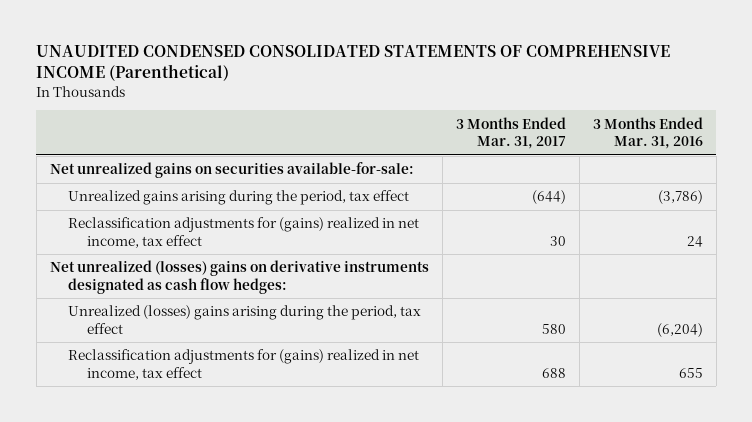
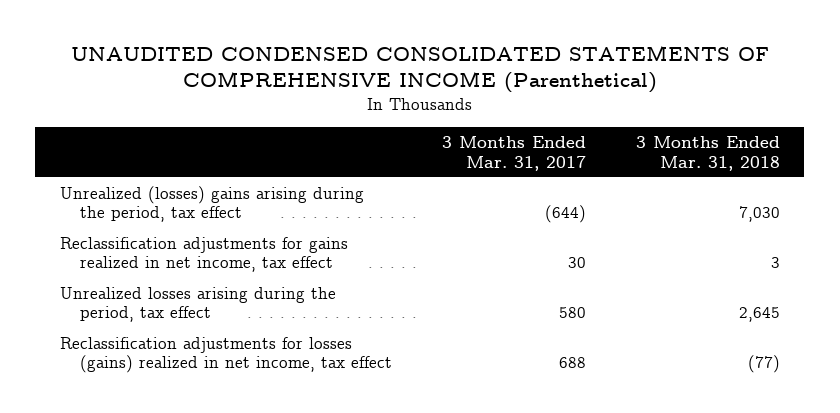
- | 3 Months Ended Mar. 31, 2017 | 3 Months Ended Mar. 31, 2016
+ | 3 Months Ended Mar. 31, 2017 | 3 Months Ended Mar. 31, 2018
- Net unrealized gains on securities available-for-sale:
- Unrealized gains arising during the period, tax effect | (644) | (3,786)
- Reclassification adjustments for (gains) realized in net income, tax effect | 30 | 24
- Net unrealized (losses) gains on derivative instruments designated as cash flow hedges:
- Unrealized (losses) gains arising during the period, tax effect | 580 | (6,204)
- Reclassification adjustments for (gains) realized in net income, tax effect | 688 | 655
+ Unrealized (losses) gains arising during the period, tax effect | (644) | 7,030
+ Reclassification adjustments for gains realized in net income, tax effect | 30 | 3
+ Unrealized losses arising during the period, tax effect | 580 | 2,645
+ Reclassification adjustments for losses (gains) realized in net income, tax effect | 688 | (77)

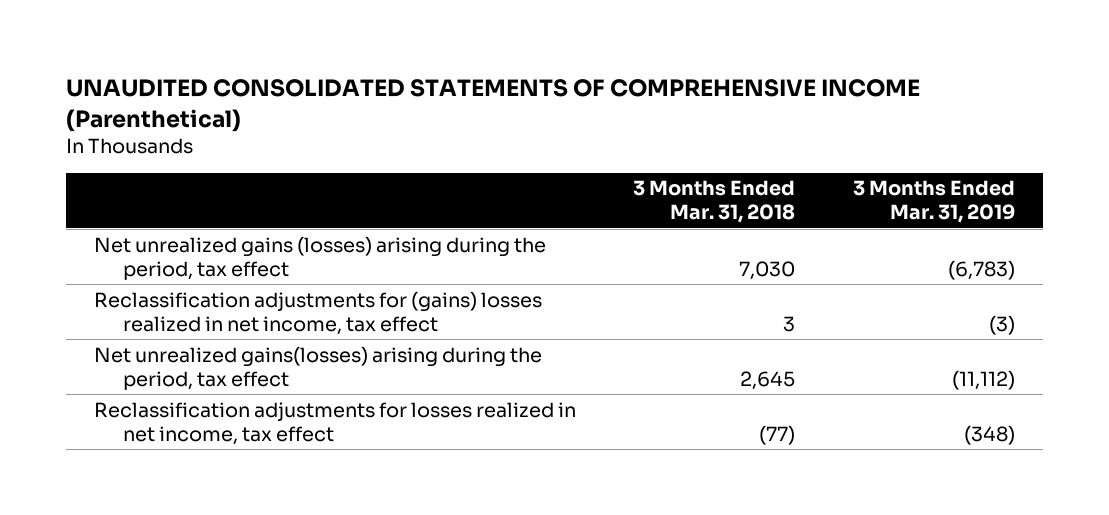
- UNAUDITED CONDENSED CONSOLIDATED STATEMENTS OF COMPREHENSIVE INCOME (Parenthetical)
+ UNAUDITED CONSOLIDATED STATEMENTS OF COMPREHENSIVE INCOME (Parenthetical)
- | 3 Months Ended Mar. 31, 2017 | 3 Months Ended Mar. 31, 2018
+ | 3 Months Ended Mar. 31, 2018 | 3 Months Ended Mar. 31, 2019
- Unrealized (losses) gains arising during the period, tax effect | (644) | 7,030
- Reclassification adjustments for gains realized in net income, tax effect | 30 | 3
- Unrealized losses arising during the period, tax effect | 580 | 2,645
- Reclassification adjustments for losses (gains) realized in net income, tax effect | 688 | (77)
+ Net unrealized gains (losses) arising during the period, tax effect | 7,030 | (6,783)
+ Reclassification adjustments for (gains) losses realized in net income, tax effect | 3 | (3)
+ Net unrealized gains(losses) arising during the period, tax effect | 2,645 | (11,112)
+ Reclassification adjustments for losses realized in net income, tax effect | (77) | (348)

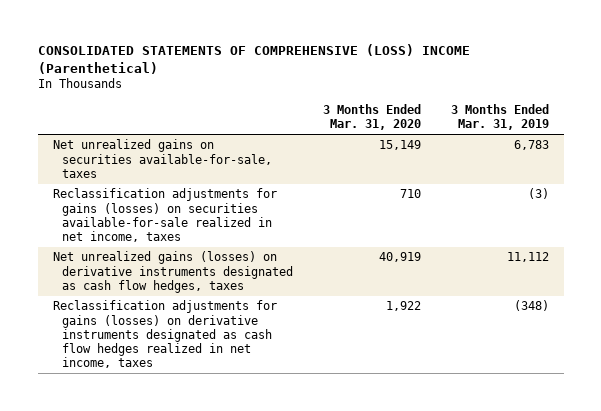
- UNAUDITED CONSOLIDATED STATEMENTS OF COMPREHENSIVE INCOME (Parenthetical)
+ CONSOLIDATED STATEMENTS OF COMPREHENSIVE (LOSS) INCOME (Parenthetical)
- | 3 Months Ended Mar. 31, 2018 | 3 Months Ended Mar. 31, 2019
+ | 3 Months Ended Mar. 31, 2020 | 3 Months Ended Mar. 31, 2019
- Net unrealized gains (losses) arising during the period, tax effect | 7,030 | (6,783)
- Reclassification adjustments for (gains) losses realized in net income, tax effect | 3 | (3)
- Net unrealized gains(losses) arising during the period, tax effect | 2,645 | (11,112)
- Reclassification adjustments for losses realized in net income, tax effect | (77) | (348)
+ Net unrealized gains on securities available-for-sale, taxes | 15,149 | 6,783
+ Reclassification adjustments for gains (losses) on securities available-for-sale realized in net income, taxes | 710 | (3)
+ Net unrealized gains (losses) on derivative instruments designated as cash flow hedges, taxes | 40,919 | 11,112
+ Reclassification adjustments for gains (losses) on derivative instruments designated as cash flow hedges realized in net income, taxes | 1,922 | (348)

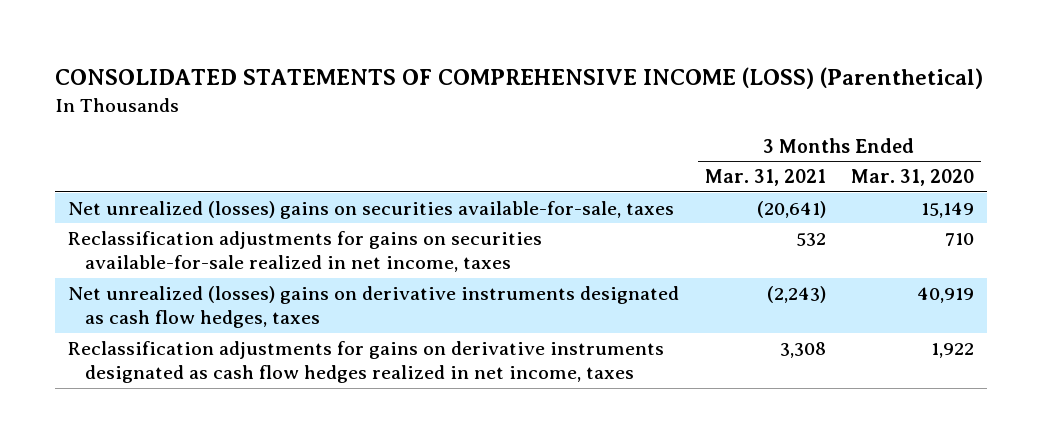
- CONSOLIDATED STATEMENTS OF COMPREHENSIVE (LOSS) INCOME (Parenthetical)
+ CONSOLIDATED STATEMENTS OF COMPREHENSIVE INCOME (LOSS) (Parenthetical)
- | 3 Months Ended Mar. 31, 2020 | 3 Months Ended Mar. 31, 2019
+ | 3 Months Ended Mar. 31, 2021 | 3 Months Ended Mar. 31, 2020
- Net unrealized gains on securities available-for-sale, taxes | 15,149 | 6,783
- Reclassification adjustments for gains (losses) on securities available-for-sale realized in net income, taxes | 710 | (3)
- Net unrealized gains (losses) on derivative instruments designated as cash flow hedges, taxes | 40,919 | 11,112
- Reclassification adjustments for gains (losses) on derivative instruments designated as cash flow hedges realized in net income, taxes | 1,922 | (348)
+ Net unrealized (losses) gains on securities available-for-sale, taxes | (20,641) | 15,149
+ Reclassification adjustments for gains on securities available-for-sale realized in net income, taxes | 532 | 710
+ Net unrealized (losses) gains on derivative instruments designated as cash flow hedges, taxes | (2,243) | 40,919
+ Reclassification adjustments for gains on derivative instruments designated as cash flow hedges realized in net income, taxes | 3,308 | 1,922

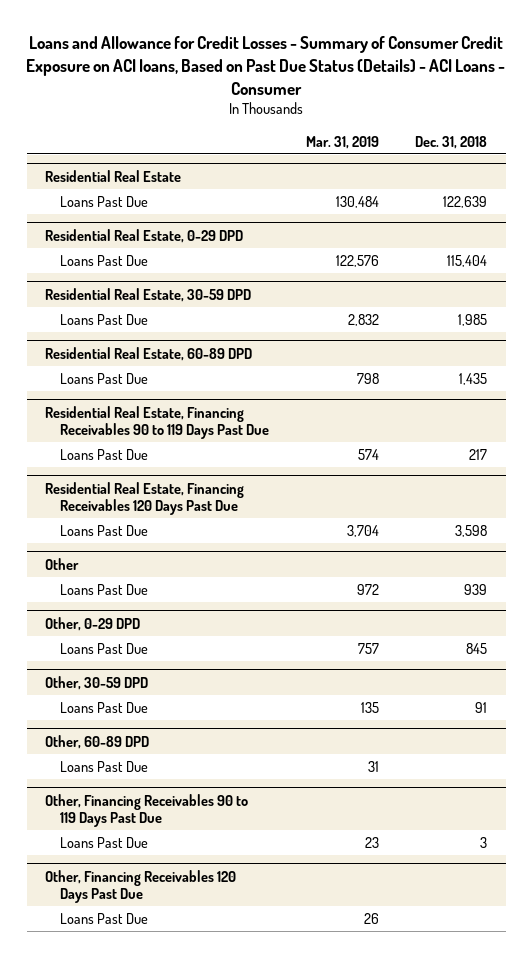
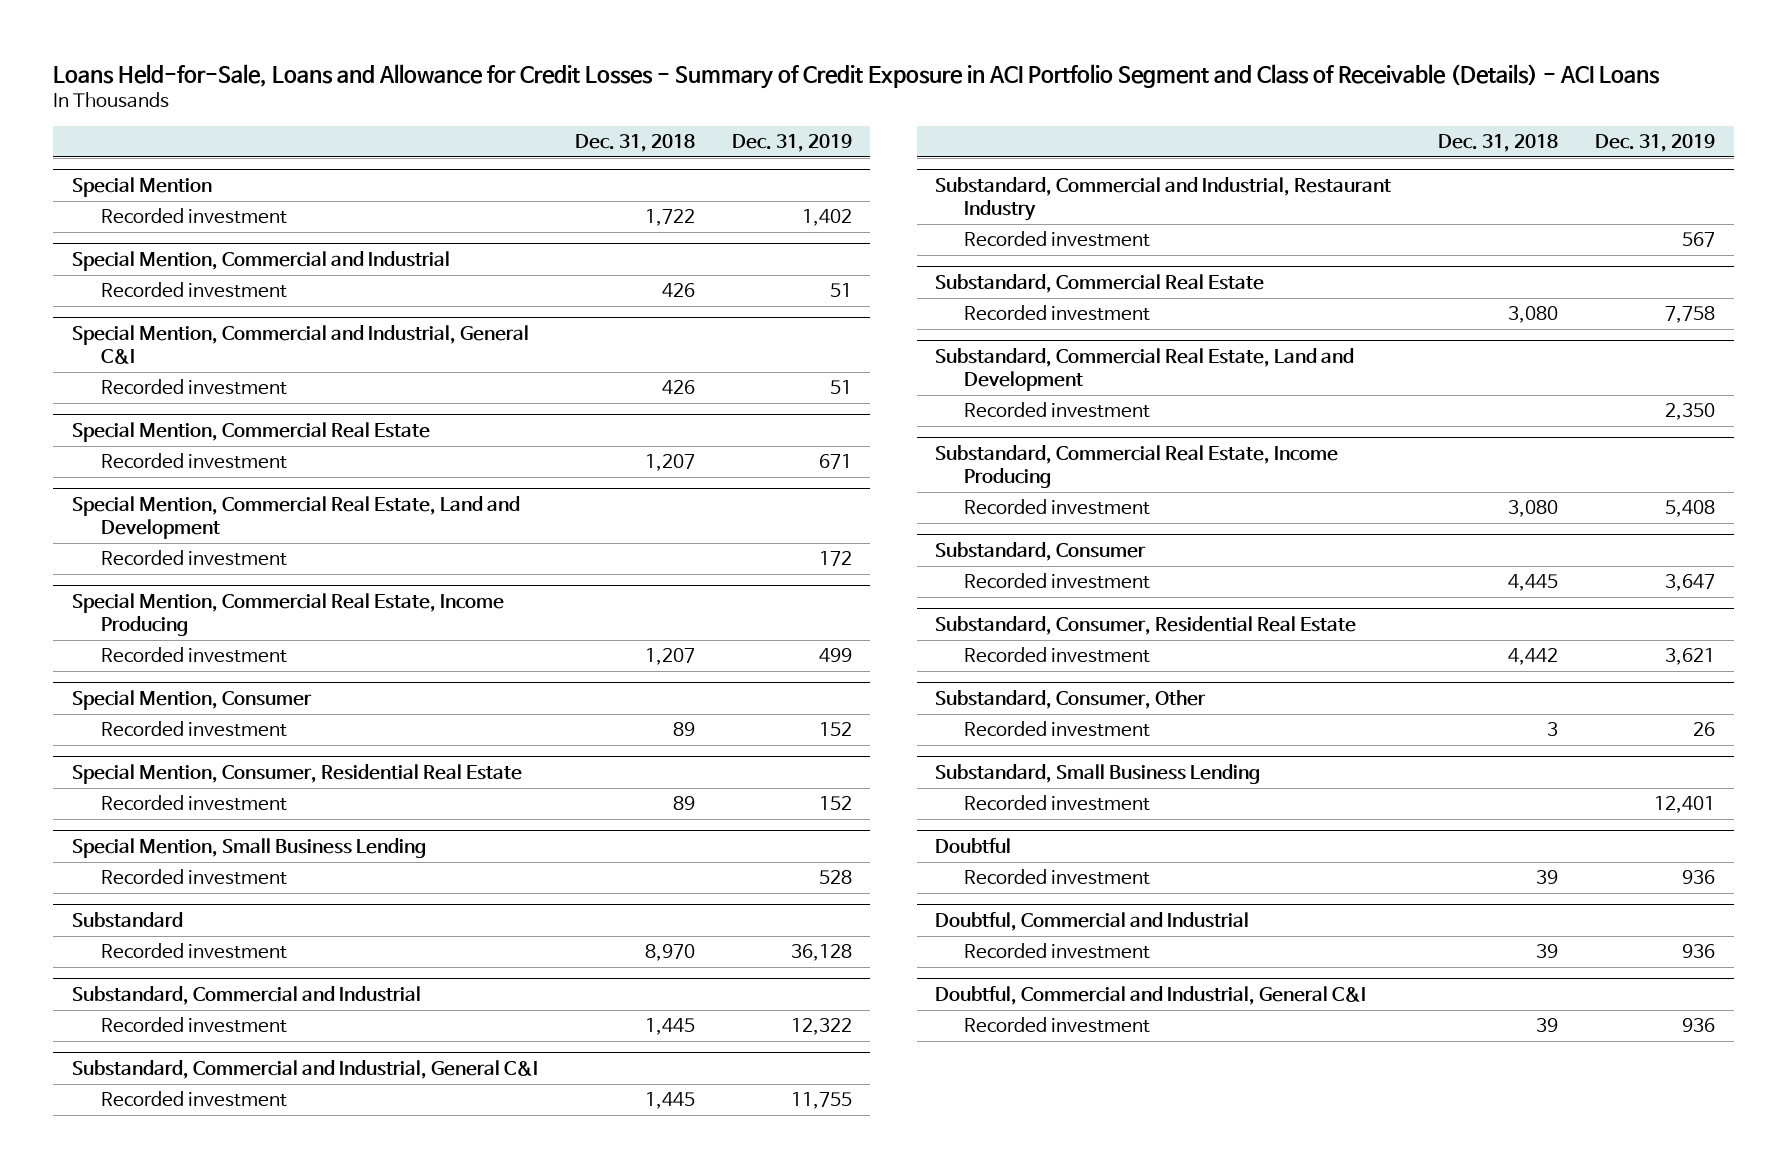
- Loans and Allowance for Credit Losses - Summary of Consumer Credit Exposure on ACI loans, Based on Past Due Status (Details) - ACI Loans - Consumer
+ Loans Held-for-Sale, Loans and Allowance for Credit Losses - Summary of Credit Exposure in ACI Portfolio Segment and Class of Receivable (Details) - ACI Loans
- | Mar. 31, 2019 | Dec. 31, 2018
+ | Dec. 31, 2018 | Dec. 31, 2019
- Residential Real Estate
- Loans Past Due | 130,484 | 122,639
- Residential Real Estate, 0-29 DPD
- Loans Past Due | 122,576 | 115,404
- Residential Real Estate, 30-59 DPD
- Loans Past Due | 2,832 | 1,985
- Residential Real Estate, 60-89 DPD
- Loans Past Due | 798 | 1,435
- Residential Real Estate, Financing Receivables 90 to 119 Days Past Due
- Loans Past Due | 574 | 217
- Residential Real Estate, Financing Receivables 120 Days Past Due
- Loans Past Due | 3,704 | 3,598
- Other
- Loans Past Due | 972 | 939
- Other, 0-29 DPD
- Loans Past Due | 757 | 845
- Other, 30-59 DPD
- Loans Past Due | 135 | 91
- Other, 60-89 DPD
- Loans Past Due | 31 |
- Other, Financing Receivables 90 to 119 Days Past Due
- Loans Past Due | 23 | 3
- Other, Financing Receivables 120 Days Past Due
- Loans Past Due | 26 |
+ Special Mention
+ Recorded investment | 1,722 | 1,402
+ Special Mention, Commercial and Industrial
+ Recorded investment | 426 | 51
+ Special Mention, Commercial and Industrial, General C&I
+ Recorded investment | 426 | 51
+ Special Mention, Commercial Real Estate
+ Recorded investment | 1,207 | 671
+ Special Mention, Commercial Real Estate, Land and Development
+ Recorded investment | | 172
+ Special Mention, Commercial Real Estate, Income Producing
+ Recorded investment | 1,207 | 499
+ Special Mention, Consumer
+ Recorded investment | 89 | 152
+ Special Mention, Consumer, Residential Real Estate
+ Recorded investment | 89 | 152
+ Special Mention, Small Business Lending
+ Recorded investment | | 528
+ Substandard
+ Recorded investment | 8,970 | 36,128
+ Substandard, Commercial and Industrial
+ Recorded investment | 1,445 | 12,322
+ Substandard, Commercial and Industrial, General C&I
+ Recorded investment | 1,445 | 11,755
+ Substandard, Commercial and Industrial, Restaurant Industry
+ Recorded investment | | 567
+ Substandard, Commercial Real Estate
+ Recorded investment | 3,080 | 7,758
+ Substandard, Commercial Real Estate, Land and Development
+ Recorded investment | | 2,350
+ Substandard, Commercial Real Estate, Income Producing
+ Recorded investment | 3,080 | 5,408
+ Substandard, Consumer
+ Recorded investment | 4,445 | 3,647
+ Substandard, Consumer, Residential Real Estate
+ Recorded investment | 4,442 | 3,621
+ Substandard, Consumer, Other
+ Recorded investment | 3 | 26
+ Substandard, Small Business Lending
+ Recorded investment | | 12,401
+ Doubtful
+ Recorded investment | 39 | 936
+ Doubtful, Commercial and Industrial
+ Recorded investment | 39 | 936
+ Doubtful, Commercial and Industrial, General C&I
+ Recorded investment | 39 | 936

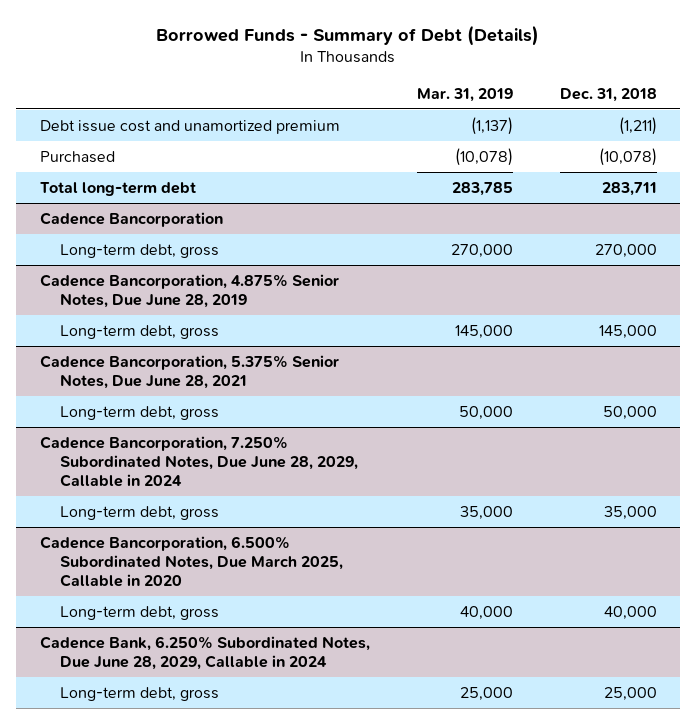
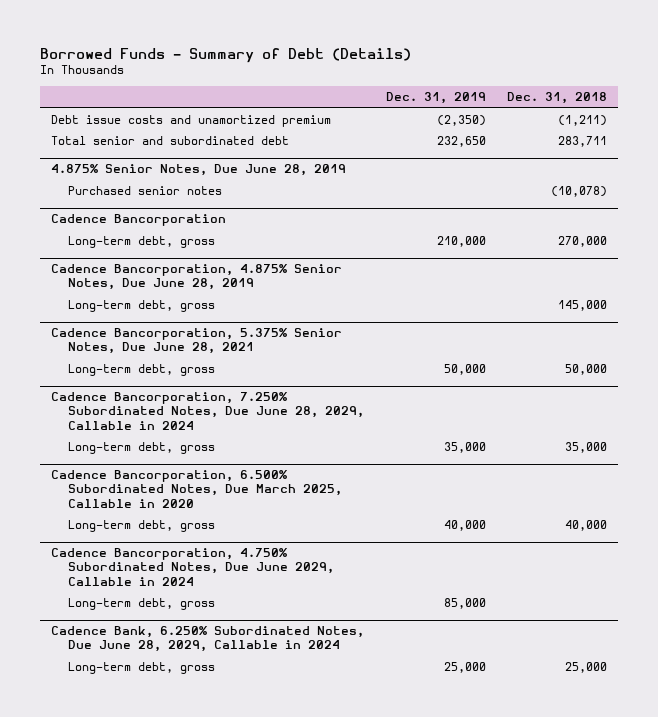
- | Mar. 31, 2019 | Dec. 31, 2018
+ | Dec. 31, 2019 | Dec. 31, 2018
- Debt issue cost and unamortized premium | (1,137) | (1,211)
- Purchased | (10,078) | (10,078)
- Total long-term debt | 283,785 | 283,711
+ Debt issue costs and unamortized premium | (2,350) | (1,211)
+ Total senior and subordinated debt | 232,650 | 283,711
+ 4.875% Senior Notes, Due June 28, 2019
+ Purchased senior notes | | (10,078)
+ Cadence Bancorporation, 4.750% Subordinated Notes, Due June 2029, Callable in 2024
+ Long-term debt, gross | 85,000 |

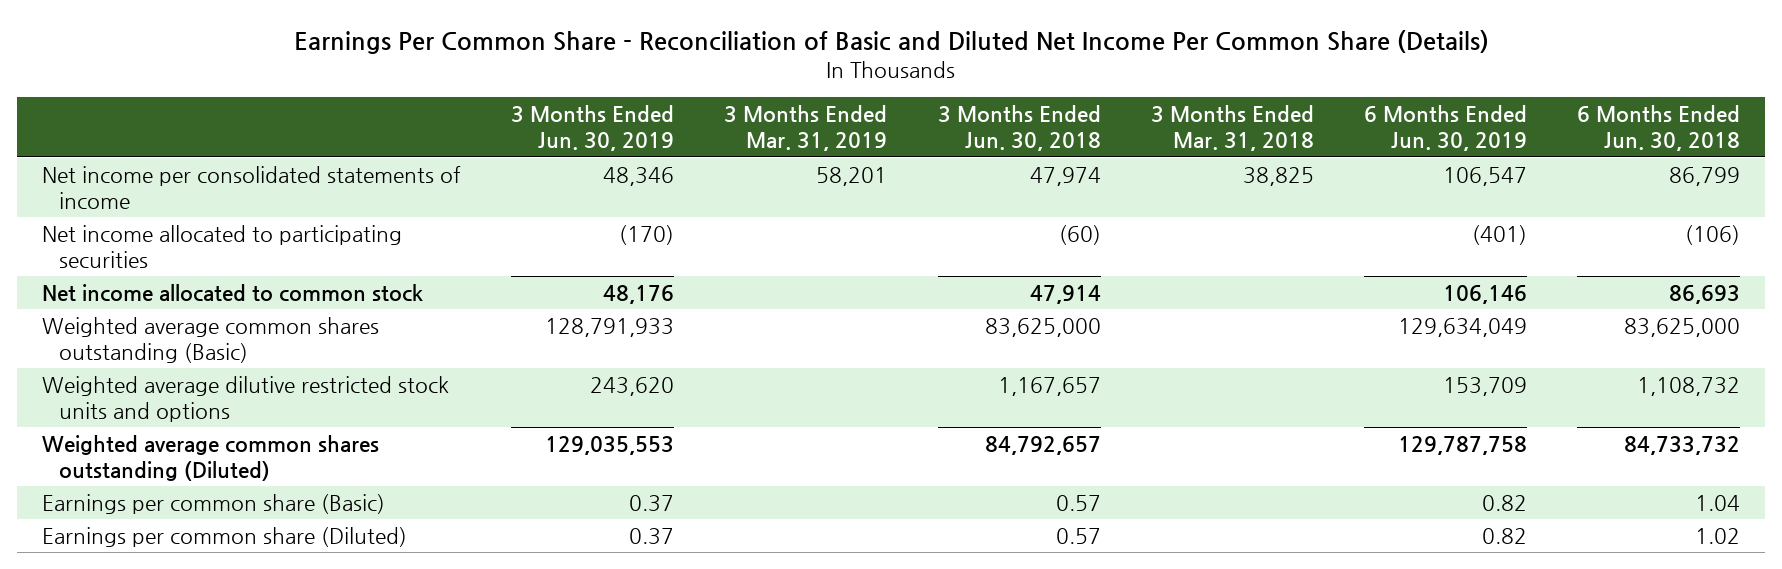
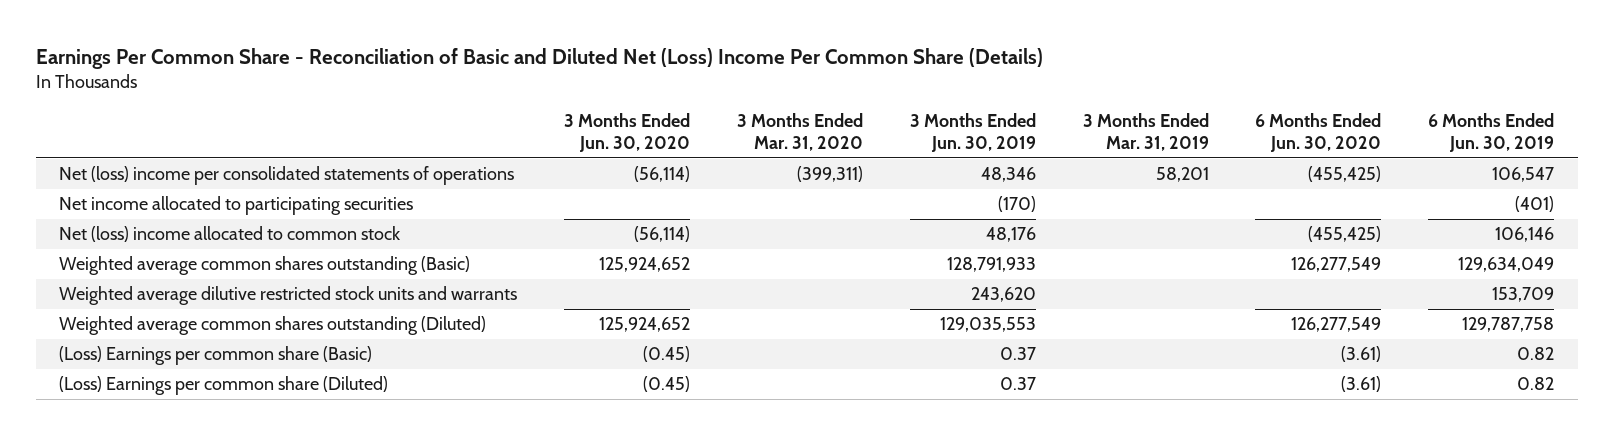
- Earnings Per Common Share - Reconciliation of Basic and Diluted Net Income Per Common Share (Details)
+ Earnings Per Common Share - Reconciliation of Basic and Diluted Net (Loss) Income Per Common Share (Details)
- | 3 Months Ended Jun. 30, 2019 | 3 Months Ended Mar. 31, 2019 | 3 Months Ended Jun. 30, 2018 | 3 Months Ended Mar. 31, 2018 | 6 Months Ended Jun. 30, 2019 | 6 Months Ended Jun. 30, 2018
+ | 3 Months Ended Jun. 30, 2020 | 3 Months Ended Mar. 31, 2020 | 3 Months Ended Jun. 30, 2019 | 3 Months Ended Mar. 31, 2019 | 6 Months Ended Jun. 30, 2020 | 6 Months Ended Jun. 30, 2019
- Net income per consolidated statements of income | 48,346 | 58,201 | 47,974 | 38,825 | 106,547 | 86,799
+ Net (loss) income per consolidated statements of operations | (56,114) | (399,311) | 48,346 | 58,201 | (455,425) | 106,547
- Net income allocated to common stock | 48,176 | | 47,914 | | 106,146 | 86,693
+ Net (loss) income allocated to common stock | (56,114) | | 48,176 | | (455,425) | 106,146
- Weighted average dilutive restricted stock units and options | 243,620 | | 1,167,657 | | 153,709 | 1,108,732
+ Weighted average dilutive restricted stock units and warrants | | | 243,620 | | | 153,709
- Earnings per common share (Basic) | 0.37 | | 0.57 | | 0.82 | 1.04
- Earnings per common share (Diluted) | 0.37 | | 0.57 | | 0.82 | 1.02
+ (Loss) Earnings per common share (Basic) | (0.45) | | 0.37 | | (3.61) | 0.82
+ (Loss) Earnings per common share (Diluted) | (0.45) | | 0.37 | | (3.61) | 0.82

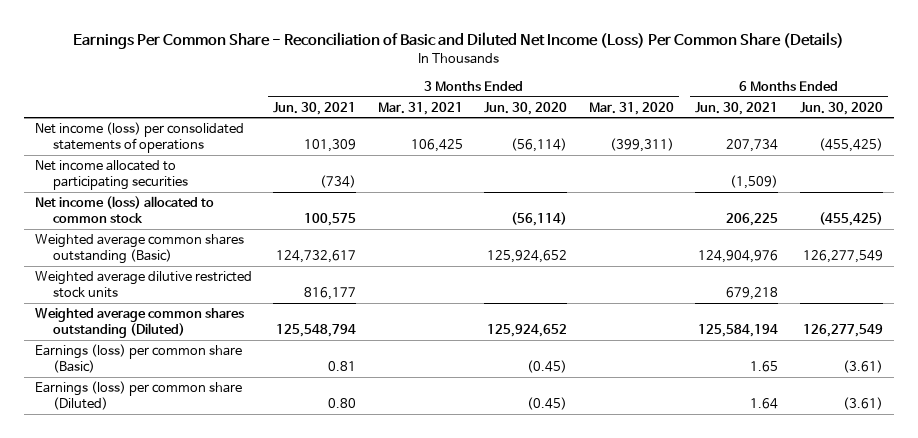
- Earnings Per Common Share - Reconciliation of Basic and Diluted Net (Loss) Income Per Common Share (Details)
+ Earnings Per Common Share - Reconciliation of Basic and Diluted Net Income (Loss) Per Common Share (Details)
- | 3 Months Ended Jun. 30, 2020 | 3 Months Ended Mar. 31, 2020 | 3 Months Ended Jun. 30, 2019 | 3 Months Ended Mar. 31, 2019 | 6 Months Ended Jun. 30, 2020 | 6 Months Ended Jun. 30, 2019
+ | 3 Months Ended Jun. 30, 2021 | 3 Months Ended Mar. 31, 2021 | 3 Months Ended Jun. 30, 2020 | 3 Months Ended Mar. 31, 2020 | 6 Months Ended Jun. 30, 2021 | 6 Months Ended Jun. 30, 2020
- Net (loss) income per consolidated statements of operations | (56,114) | (399,311) | 48,346 | 58,201 | (455,425) | 106,547
+ Net income (loss) per consolidated statements of operations | 101,309 | 106,425 | (56,114) | (399,311) | 207,734 | (455,425)
- Net (loss) income allocated to common stock | (56,114) | | 48,176 | | (455,425) | 106,146
+ Net income (loss) allocated to common stock | 100,575 | | (56,114) | | 206,225 | (455,425)
- Weighted average dilutive restricted stock units and warrants | | | 243,620 | | | 153,709
+ Weighted average dilutive restricted stock units | 816,177 | | | | 679,218 |
- (Loss) Earnings per common share (Basic) | (0.45) | | 0.37 | | (3.61) | 0.82
- (Loss) Earnings per common share (Diluted) | (0.45) | | 0.37 | | (3.61) | 0.82
+ Earnings (loss) per common share (Basic) | 0.81 | | (0.45) | | 1.65 | (3.61)
+ Earnings (loss) per common share (Diluted) | 0.80 | | (0.45) | | 1.64 | (3.61)

